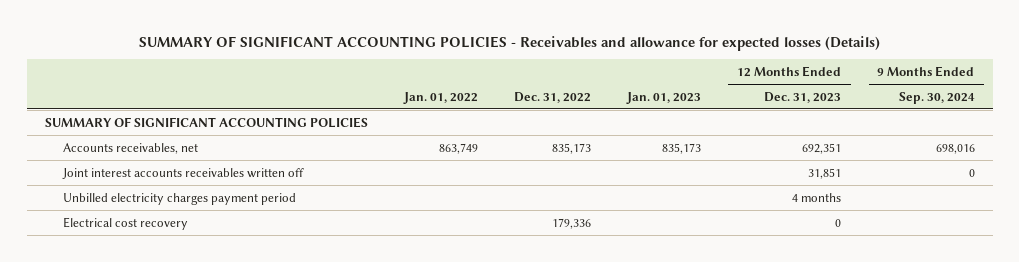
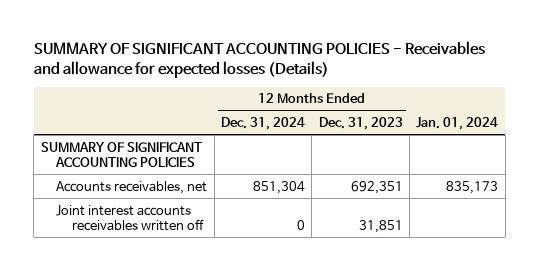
- | Jan. 01, 2022 | Dec. 31, 2022 | Jan. 01, 2023 | 12 Months Ended Dec. 31, 2023 | 9 Months Ended Sep. 30, 2024
+ | 12 Months Ended Dec. 31, 2024 | 12 Months Ended Dec. 31, 2023 | Jan. 01, 2024
- Unbilled electricity charges payment period | | | | 4 months |
- Electrical cost recovery | | 179,336 | | 0 |

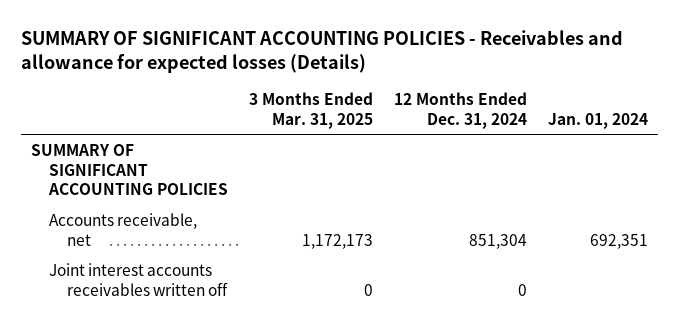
- | 12 Months Ended Dec. 31, 2024 | 12 Months Ended Dec. 31, 2023 | Jan. 01, 2024
+ | 3 Months Ended Mar. 31, 2025 | 12 Months Ended Dec. 31, 2024 | Jan. 01, 2024
- Accounts receivables, net | 851,304 | 692,351 | 835,173
+ Accounts receivable, net | 1,172,173 | 851,304 | 692,351

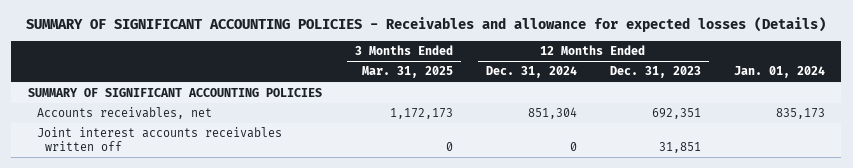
- | 3 Months Ended Mar. 31, 2025 | 12 Months Ended Dec. 31, 2024 | Jan. 01, 2024
+ | 3 Months Ended Mar. 31, 2025 | 12 Months Ended Dec. 31, 2024 | 12 Months Ended Dec. 31, 2023 | Jan. 01, 2024
- Accounts receivable, net | 1,172,173 | 851,304 | 692,351
+ Accounts receivables, net | 1,172,173 | 851,304 | 692,351 | 835,173

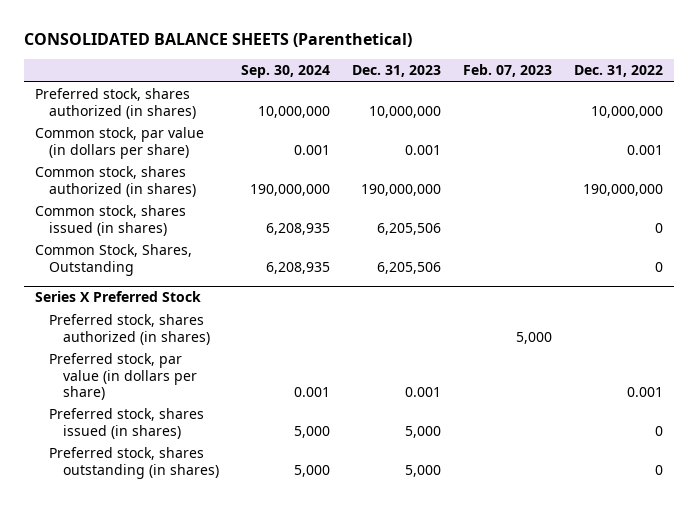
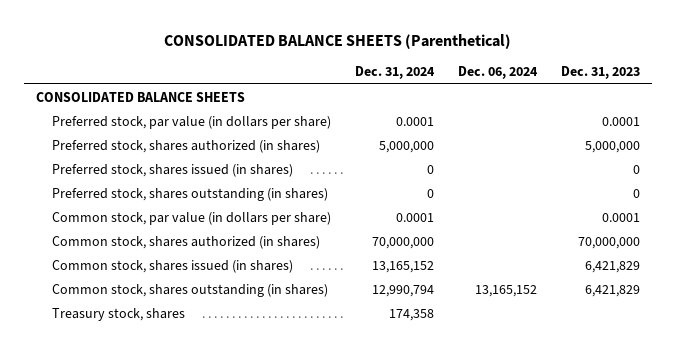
- | Sep. 30, 2024 | Dec. 31, 2023 | Feb. 07, 2023 | Dec. 31, 2022
+ | Dec. 31, 2024 | Dec. 06, 2024 | Dec. 31, 2023
- Preferred stock, shares authorized (in shares) | 10,000,000 | 10,000,000 | | 10,000,000
- Common stock, par value (in dollars per share) | 0.001 | 0.001 | | 0.001
- Common stock, shares authorized (in shares) | 190,000,000 | 190,000,000 | | 190,000,000
- Common stock, shares issued (in shares) | 6,208,935 | 6,205,506 | | 0
- Common Stock, Shares, Outstanding | 6,208,935 | 6,205,506 | | 0
- Series X Preferred Stock
- Preferred stock, shares authorized (in shares) | | | 5,000 |
- Preferred stock, par value (in dollars per share) | 0.001 | 0.001 | | 0.001
- Preferred stock, shares issued (in shares) | 5,000 | 5,000 | | 0
- Preferred stock, shares outstanding (in shares) | 5,000 | 5,000 | | 0
+ CONSOLIDATED BALANCE SHEETS
+ Preferred stock, par value (in dollars per share) | 0.0001 | | 0.0001
+ Preferred stock, shares authorized (in shares) | 5,000,000 | | 5,000,000
+ Preferred stock, shares issued (in shares) | 0 | | 0
+ Preferred stock, shares outstanding (in shares) | 0 | | 0
+ Common stock, par value (in dollars per share) | 0.0001 | | 0.0001
+ Common stock, shares authorized (in shares) | 70,000,000 | | 70,000,000
+ Common stock, shares issued (in shares) | 13,165,152 | | 6,421,829
+ Common stock, shares outstanding (in shares) | 12,990,794 | 13,165,152 | 6,421,829
+ Treasury stock, shares | 174,358 | |

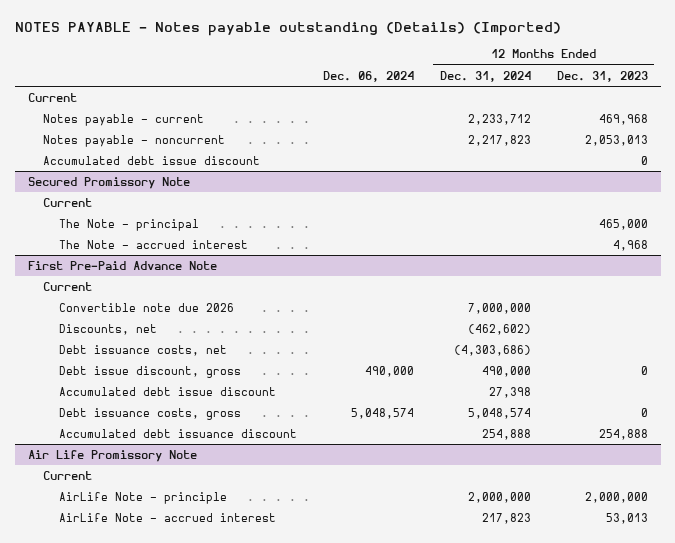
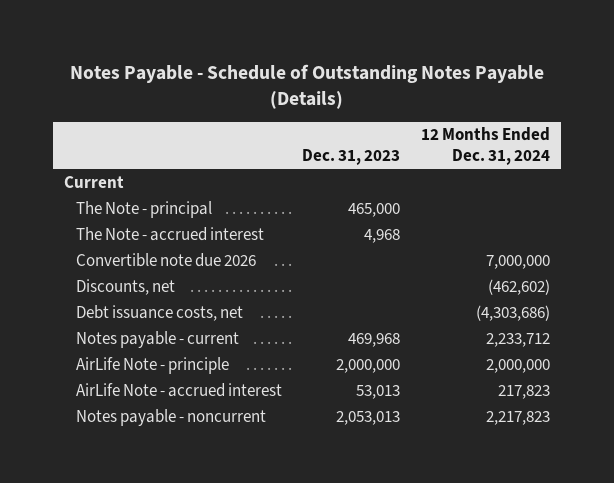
- NOTES PAYABLE - Notes payable outstanding (Details) (Imported)
+ Notes Payable - Schedule of Outstanding Notes Payable (Details)
- | Dec. 06, 2024 | 12 Months Ended Dec. 31, 2024 | 12 Months Ended Dec. 31, 2023
+ | Dec. 31, 2023 | 12 Months Ended Dec. 31, 2024
- Accumulated debt issue discount | | | 0
- Secured Promissory Note
- Current
- First Pre-Paid Advance Note
- Current
- Debt issue discount, gross | 490,000 | 490,000 | 0
- Accumulated debt issue discount | | 27,398 |
- Debt issuance costs, gross | 5,048,574 | 5,048,574 | 0
- Accumulated debt issuance discount | | 254,888 | 254,888
- Air Life Promissory Note
- Current
moved down: Notes payable - current | 469,968 | 2,233,712
moved down: Notes payable - noncurrent | 2,053,013 | 2,217,823

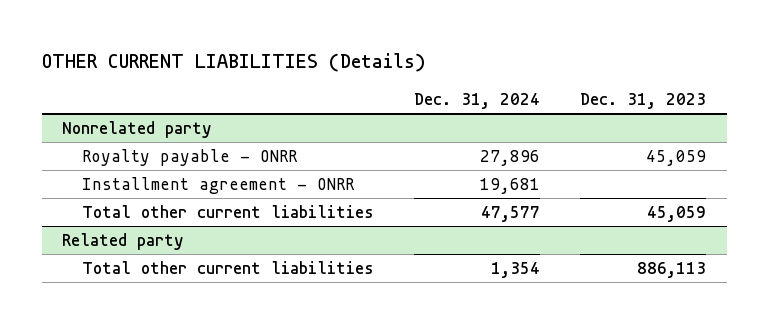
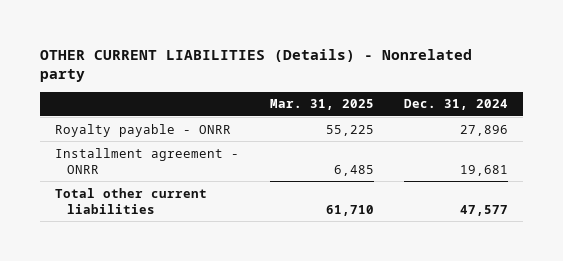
- OTHER CURRENT LIABILITIES (Details)
+ OTHER CURRENT LIABILITIES (Details) - Nonrelated party
- | Dec. 31, 2024 | Dec. 31, 2023
+ | Mar. 31, 2025 | Dec. 31, 2024
- Nonrelated party
- Related party
- Total other current liabilities | 1,354 | 886,113

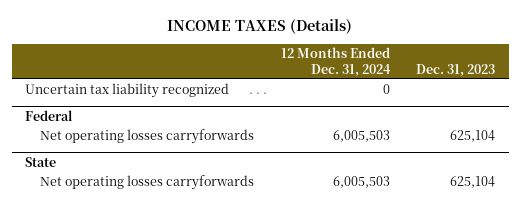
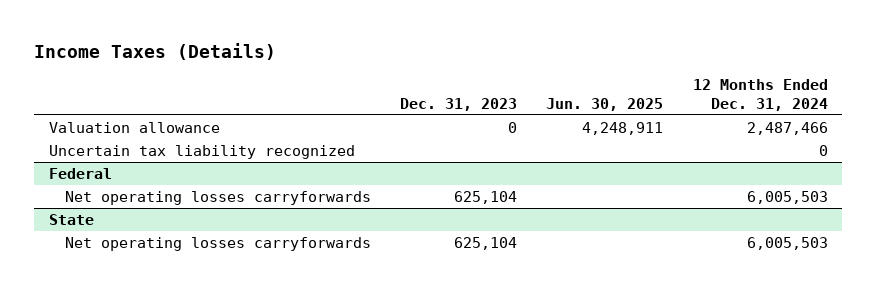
- INCOME TAXES (Details)
+ Income Taxes (Details)
- | 12 Months Ended Dec. 31, 2024 | Dec. 31, 2023
+ | Dec. 31, 2023 | Jun. 30, 2025 | 12 Months Ended Dec. 31, 2024
+ Valuation allowance | 0 | 4,248,911 | 2,487,466

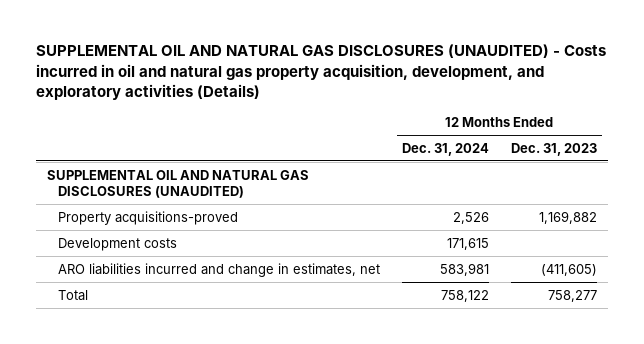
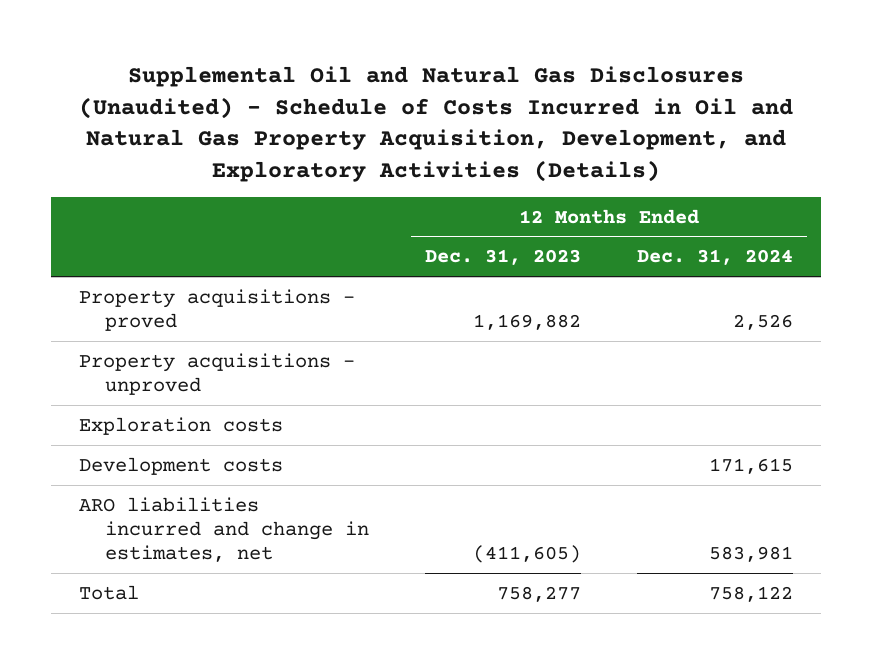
- SUPPLEMENTAL OIL AND NATURAL GAS DISCLOSURES (UNAUDITED) - Costs incurred in oil and natural gas property acquisition, development, and exploratory activities (Details)
+ Supplemental Oil and Natural Gas Disclosures (Unaudited) - Schedule of Costs Incurred in Oil and Natural Gas Property Acquisition, Development, and Exploratory Activities (Details)
- | 12 Months Ended Dec. 31, 2024 | 12 Months Ended Dec. 31, 2023
+ | 12 Months Ended Dec. 31, 2023 | 12 Months Ended Dec. 31, 2024
- SUPPLEMENTAL OIL AND NATURAL GAS DISCLOSURES (UNAUDITED)
- Property acquisitions-proved | 2,526 | 1,169,882
+ Property acquisitions - proved | 1,169,882 | 2,526
+ Property acquisitions - unproved
+ Exploration costs

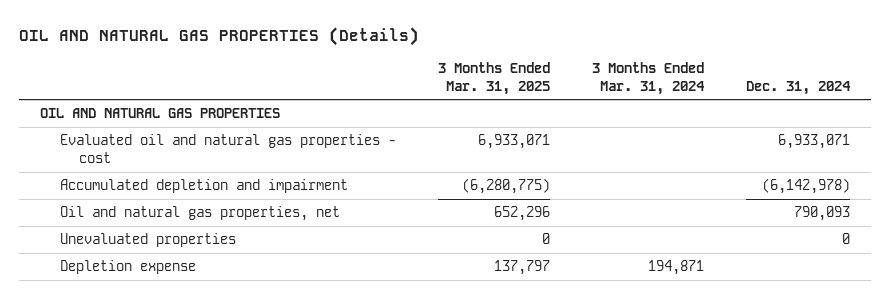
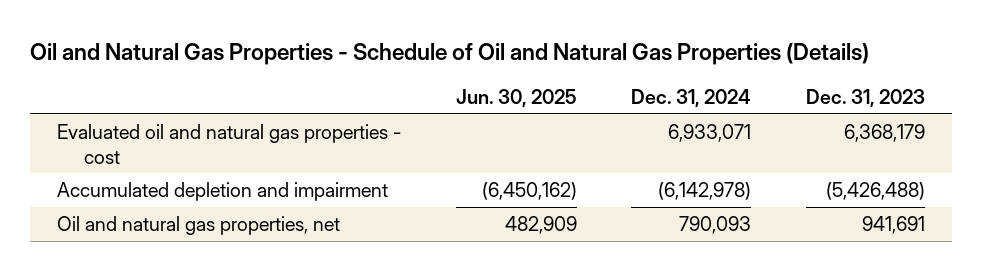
- OIL AND NATURAL GAS PROPERTIES (Details)
+ Oil and Natural Gas Properties - Schedule of Oil and Natural Gas Properties (Details)
- | 3 Months Ended Mar. 31, 2025 | 3 Months Ended Mar. 31, 2024 | Dec. 31, 2024
+ | Jun. 30, 2025 | Dec. 31, 2024 | Dec. 31, 2023
- OIL AND NATURAL GAS PROPERTIES
- Unevaluated properties | 0 | | 0
- Depletion expense | 137,797 | 194,871 |

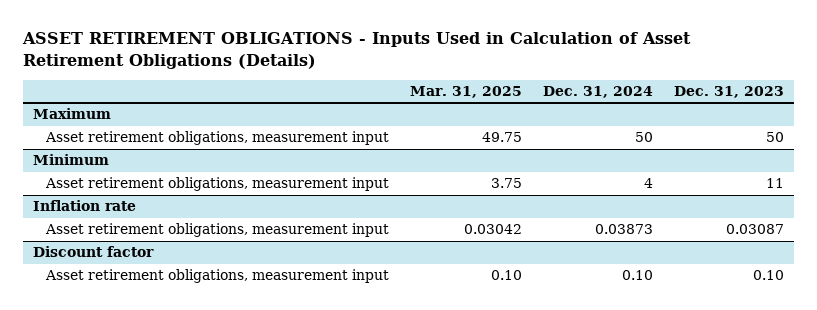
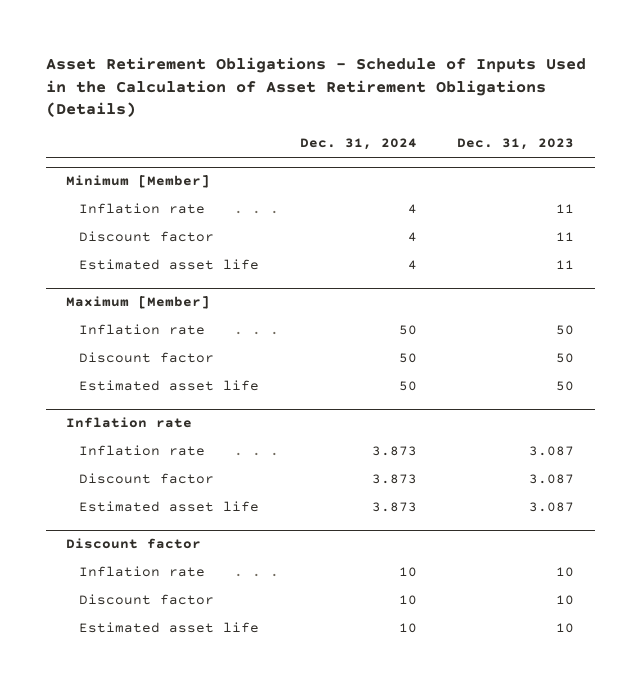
- ASSET RETIREMENT OBLIGATIONS - Inputs Used in Calculation of Asset Retirement Obligations (Details)
+ Asset Retirement Obligations - Schedule of Inputs Used in the Calculation of Asset Retirement Obligations (Details)
- | Mar. 31, 2025 | Dec. 31, 2024 | Dec. 31, 2023
+ | Dec. 31, 2024 | Dec. 31, 2023
- Maximum
- Asset retirement obligations, measurement input | 49.75 | 50 | 50
- Minimum
- Asset retirement obligations, measurement input | 3.75 | 4 | 11
+ Minimum [Member]
+ Inflation rate | 4 | 11
+ Discount factor | 4 | 11
+ Estimated asset life | 4 | 11
+ Maximum [Member]
+ Inflation rate | 50 | 50
+ Discount factor | 50 | 50
+ Estimated asset life | 50 | 50
@ Inflation rate
- Asset retirement obligations, measurement input | 0.03042 | 0.03873 | 0.03087
+ Inflation rate | 3.873 | 3.087
+ Discount factor | 3.873 | 3.087
+ Estimated asset life | 3.873 | 3.087
@ Discount factor
- Asset retirement obligations, measurement input | 0.10 | 0.10 | 0.10
+ Inflation rate | 10 | 10
+ Discount factor | 10 | 10
+ Estimated asset life | 10 | 10

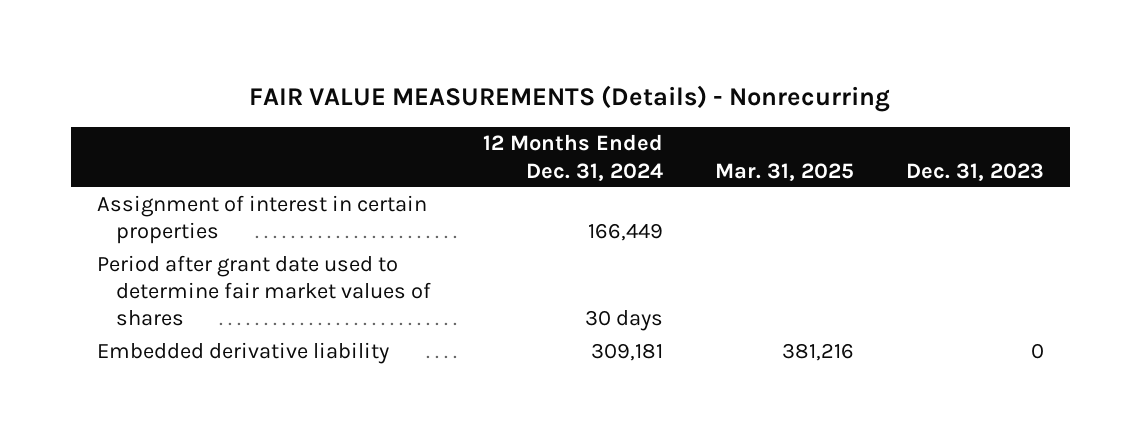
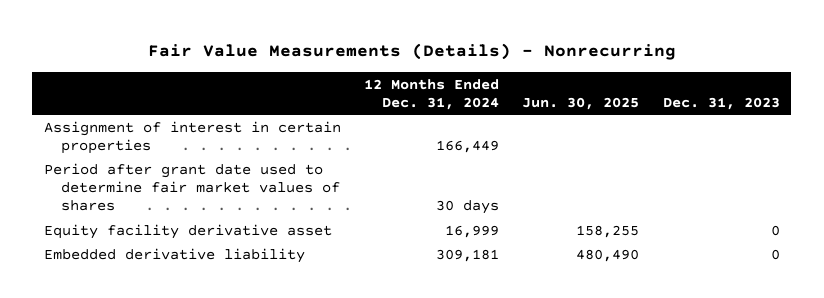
- FAIR VALUE MEASUREMENTS (Details) - Nonrecurring
+ Fair Value Measurements (Details) - Nonrecurring
- | 12 Months Ended Dec. 31, 2024 | Mar. 31, 2025 | Dec. 31, 2023
+ | 12 Months Ended Dec. 31, 2024 | Jun. 30, 2025 | Dec. 31, 2023
+ Equity facility derivative asset | 16,999 | 158,255 | 0

